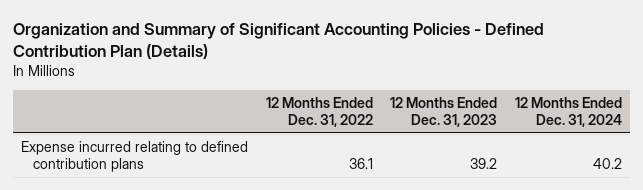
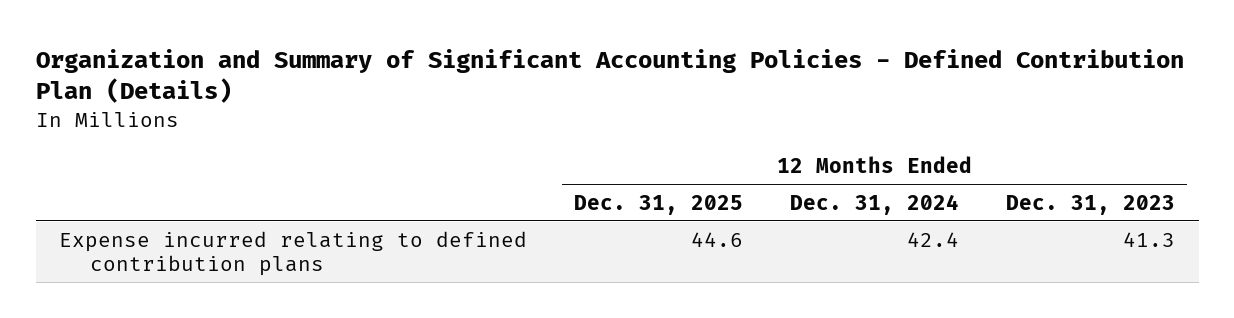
- | 12 Months Ended Dec. 31, 2022 | 12 Months Ended Dec. 31, 2023 | 12 Months Ended Dec. 31, 2024
+ | 12 Months Ended Dec. 31, 2025 | 12 Months Ended Dec. 31, 2024 | 12 Months Ended Dec. 31, 2023
- Expense incurred relating to defined contribution plans | 36.1 | 39.2 | 40.2
+ Expense incurred relating to defined contribution plans | 44.6 | 42.4 | 41.3

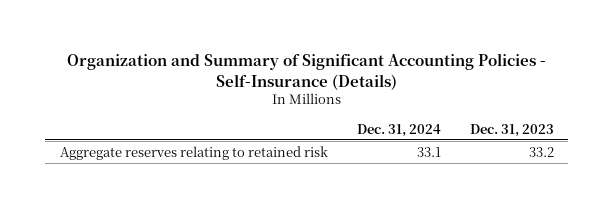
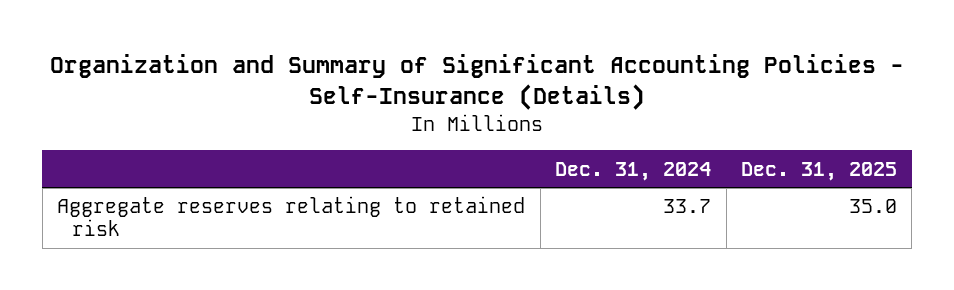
- | Dec. 31, 2024 | Dec. 31, 2023
+ | Dec. 31, 2024 | Dec. 31, 2025
- Aggregate reserves relating to retained risk | 33.1 | 33.2
+ Aggregate reserves relating to retained risk | 33.7 | 35.0

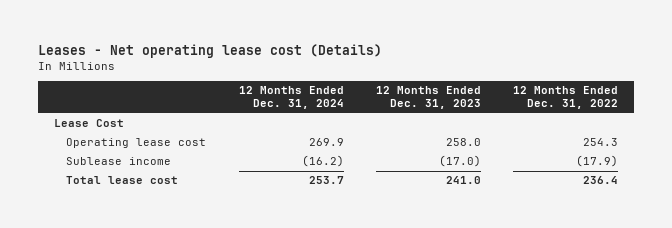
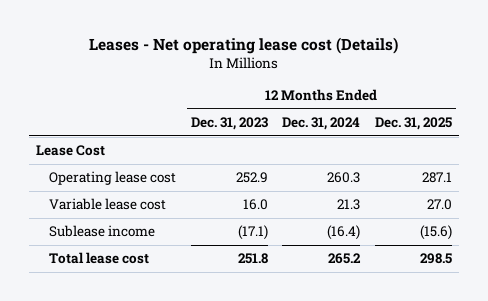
- | 12 Months Ended Dec. 31, 2024 | 12 Months Ended Dec. 31, 2023 | 12 Months Ended Dec. 31, 2022
+ | 12 Months Ended Dec. 31, 2023 | 12 Months Ended Dec. 31, 2024 | 12 Months Ended Dec. 31, 2025
- Operating lease cost | 269.9 | 258.0 | 254.3
- Sublease income | (16.2) | (17.0) | (17.9)
- Total lease cost | 253.7 | 241.0 | 236.4
+ Operating lease cost | 252.9 | 260.3 | 287.1
+ Variable lease cost | 16.0 | 21.3 | 27.0
+ Sublease income | (17.1) | (16.4) | (15.6)
+ Total lease cost | 251.8 | 265.2 | 298.5

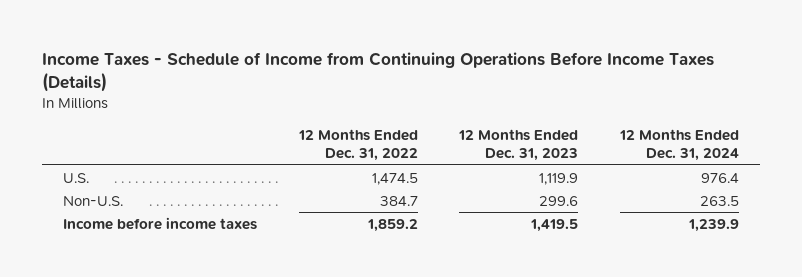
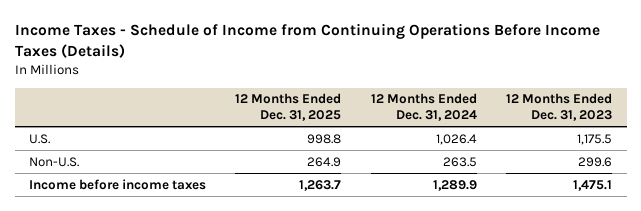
- | 12 Months Ended Dec. 31, 2022 | 12 Months Ended Dec. 31, 2023 | 12 Months Ended Dec. 31, 2024
+ | 12 Months Ended Dec. 31, 2025 | 12 Months Ended Dec. 31, 2024 | 12 Months Ended Dec. 31, 2023
- U.S. | 1,474.5 | 1,119.9 | 976.4
+ U.S. | 998.8 | 1,026.4 | 1,175.5
- Income before income taxes | 1,859.2 | 1,419.5 | 1,239.9
+ Income before income taxes | 1,263.7 | 1,289.9 | 1,475.1

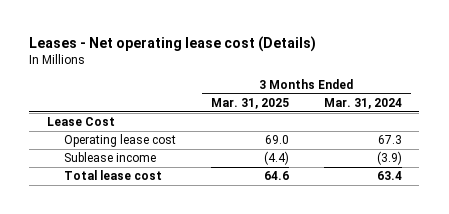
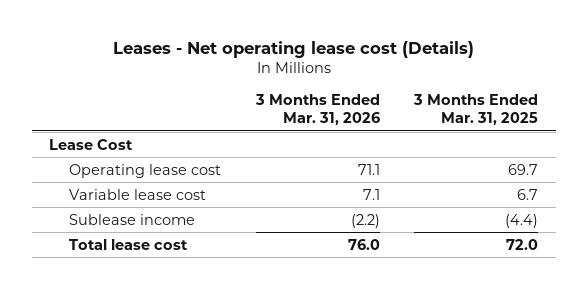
- | 3 Months Ended Mar. 31, 2025 | 3 Months Ended Mar. 31, 2024
+ | 3 Months Ended Mar. 31, 2026 | 3 Months Ended Mar. 31, 2025
- Operating lease cost | 69.0 | 67.3
+ Operating lease cost | 71.1 | 69.7
+ Variable lease cost | 7.1 | 6.7
- Total lease cost | 64.6 | 63.4
+ Total lease cost | 76.0 | 72.0

